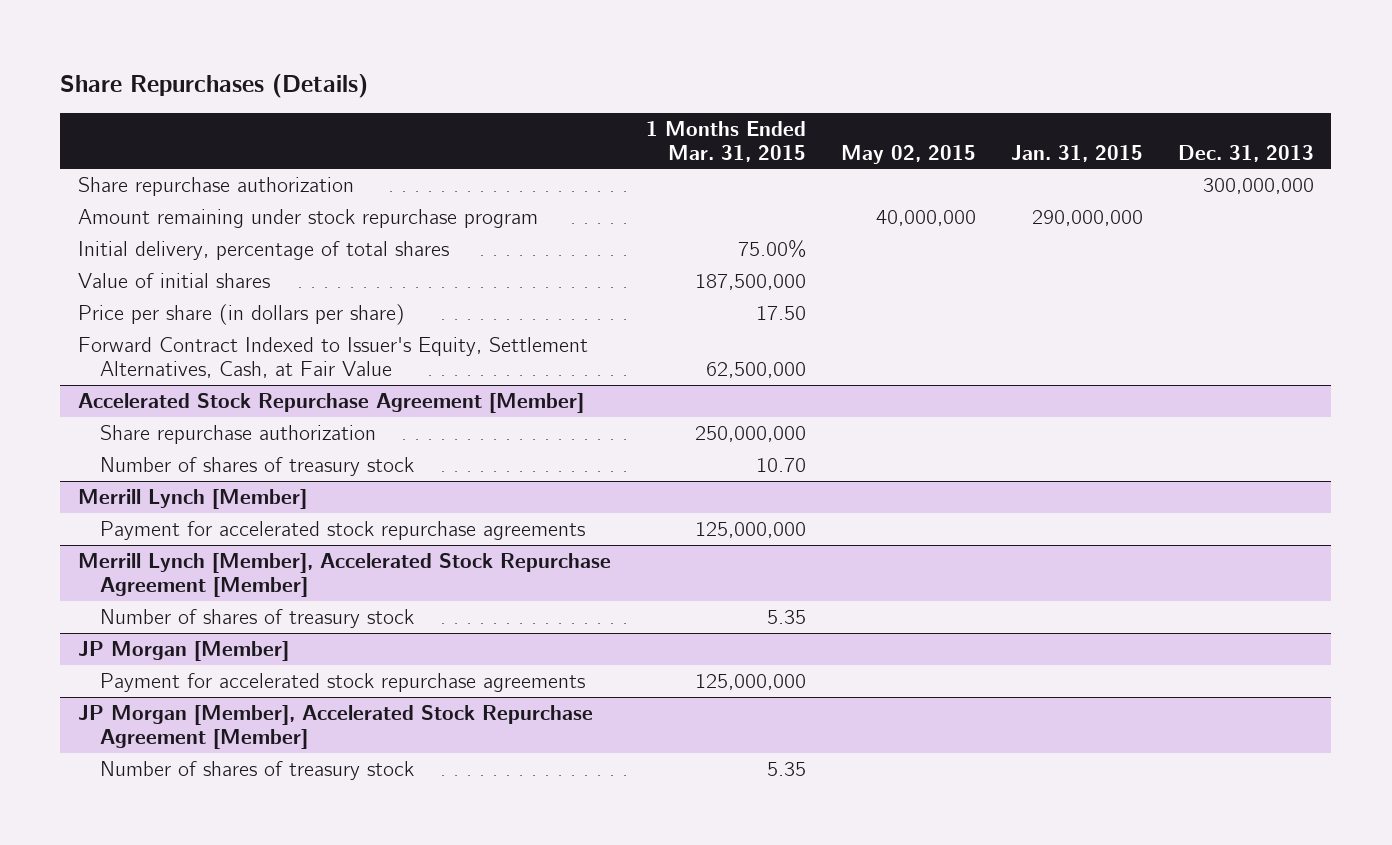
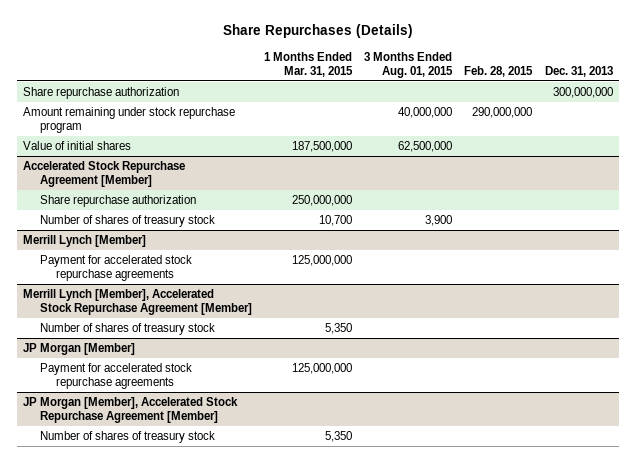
- | 1 Months Ended Mar. 31, 2015 | May 02, 2015 | Jan. 31, 2015 | Dec. 31, 2013
+ | 1 Months Ended Mar. 31, 2015 | 3 Months Ended Aug. 01, 2015 | Feb. 28, 2015 | Dec. 31, 2013
- Initial delivery, percentage of total shares | 75.00% | | |
- Price per share (in dollars per share) | 17.50 | | |
- Forward Contract Indexed to Issuer's Equity, Settlement Alternatives, Cash, at Fair Value | 62,500,000 | | |
@ Accelerated Stock Repurchase Agreement [Member]
- Number of shares of treasury stock | 10.70 | | |
+ Number of shares of treasury stock | 10,700 | 3,900 | |
@ Merrill Lynch [Member], Accelerated Stock Repurchase Agreement [Member]
- Number of shares of treasury stock | 5.35 | | |
+ Number of shares of treasury stock | 5,350 | | |
@ JP Morgan [Member], Accelerated Stock Repurchase Agreement [Member]
- Number of shares of treasury stock | 5.35 | | |
+ Number of shares of treasury stock | 5,350 | | |

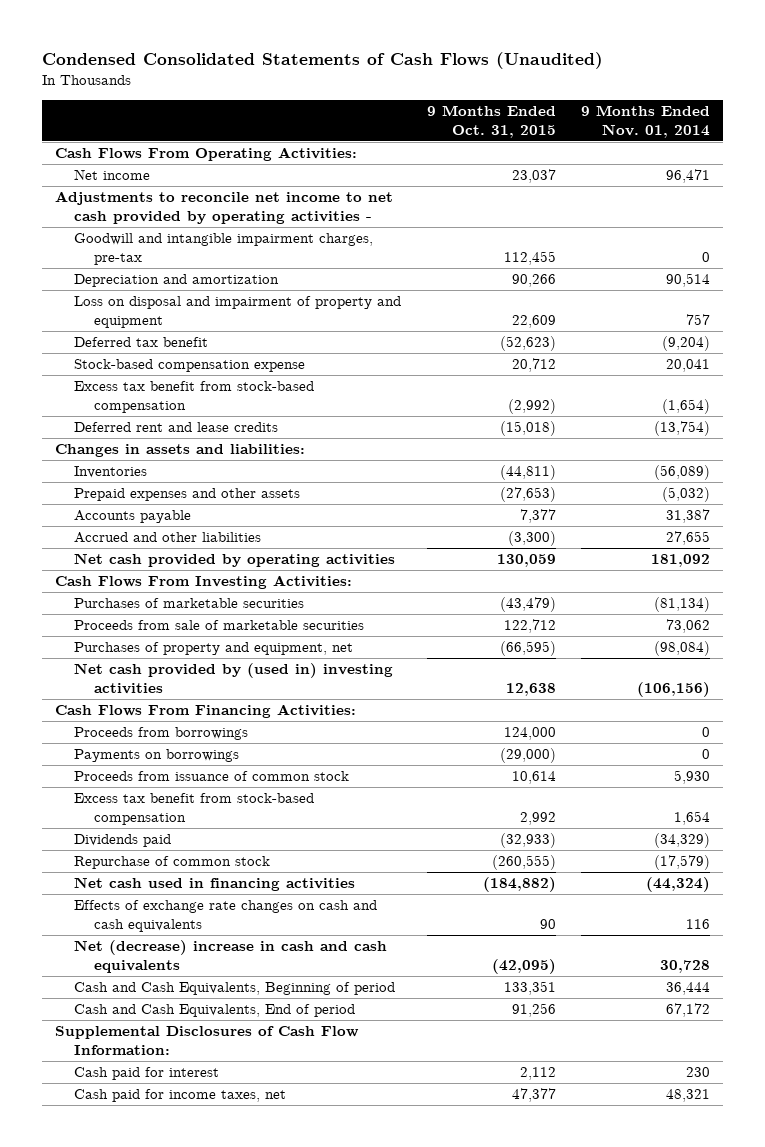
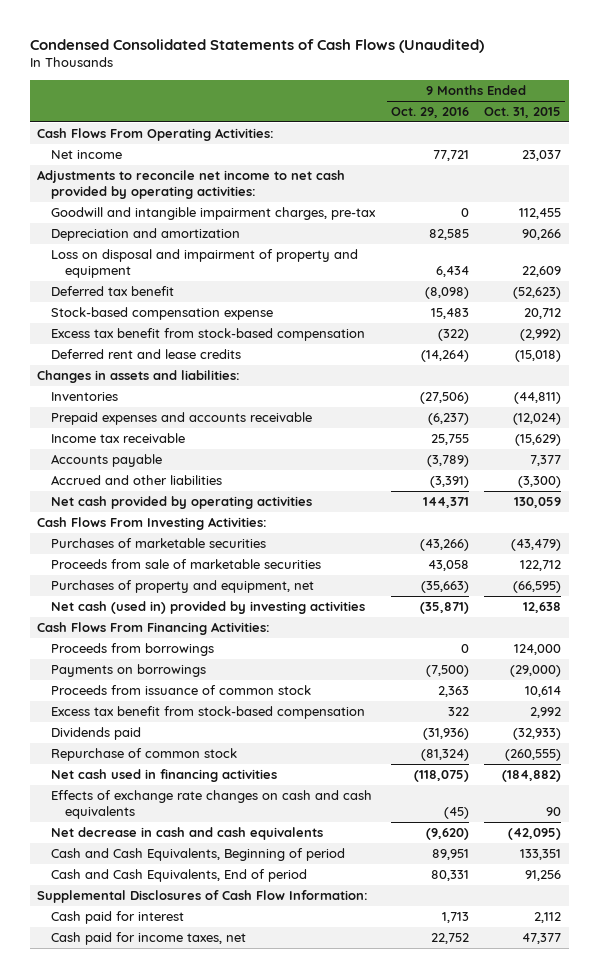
- | 9 Months Ended Oct. 31, 2015 | 9 Months Ended Nov. 01, 2014
+ | 9 Months Ended Oct. 29, 2016 | 9 Months Ended Oct. 31, 2015
- Adjustments to reconcile net income to net cash provided by operating activities -
+ Adjustments to reconcile net income to net cash provided by operating activities:
- Prepaid expenses and other assets | (27,653) | (5,032)
+ Prepaid expenses and accounts receivable | (6,237) | (12,024)
+ Income tax receivable | 25,755 | (15,629)
- Net cash provided by (used in) investing activities | 12,638 | (106,156)
+ Net cash (used in) provided by investing activities | (35,871) | 12,638
- Net (decrease) increase in cash and cash equivalents | (42,095) | 30,728
+ Net decrease in cash and cash equivalents | (9,620) | (42,095)

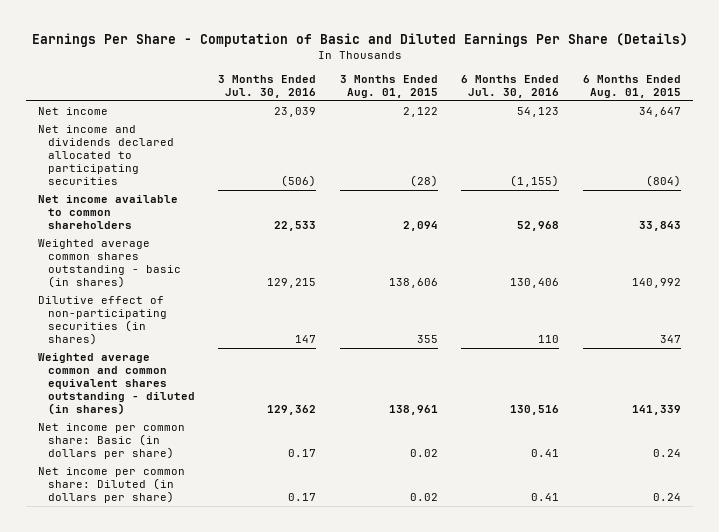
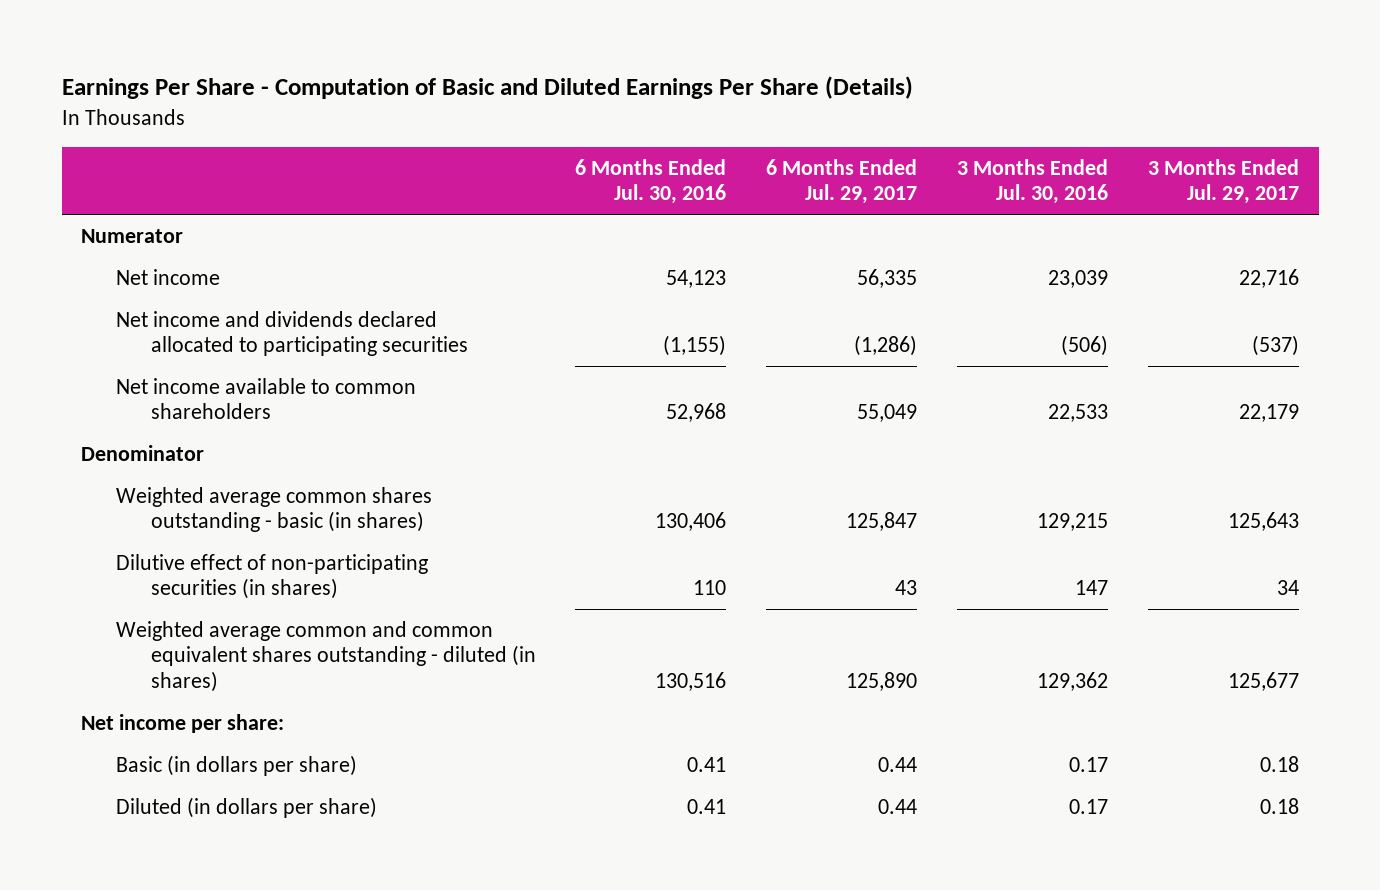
- | 3 Months Ended Jul. 30, 2016 | 3 Months Ended Aug. 01, 2015 | 6 Months Ended Jul. 30, 2016 | 6 Months Ended Aug. 01, 2015
+ | 6 Months Ended Jul. 30, 2016 | 6 Months Ended Jul. 29, 2017 | 3 Months Ended Jul. 30, 2016 | 3 Months Ended Jul. 29, 2017
+ Numerator
+ Denominator
- Net income per common share: Basic (in dollars per share) | 0.17 | 0.02 | 0.41 | 0.24
- Net income per common share: Diluted (in dollars per share) | 0.17 | 0.02 | 0.41 | 0.24
+ Net income per share:
+ Basic (in dollars per share) | 0.41 | 0.44 | 0.17 | 0.18
+ Diluted (in dollars per share) | 0.41 | 0.44 | 0.17 | 0.18

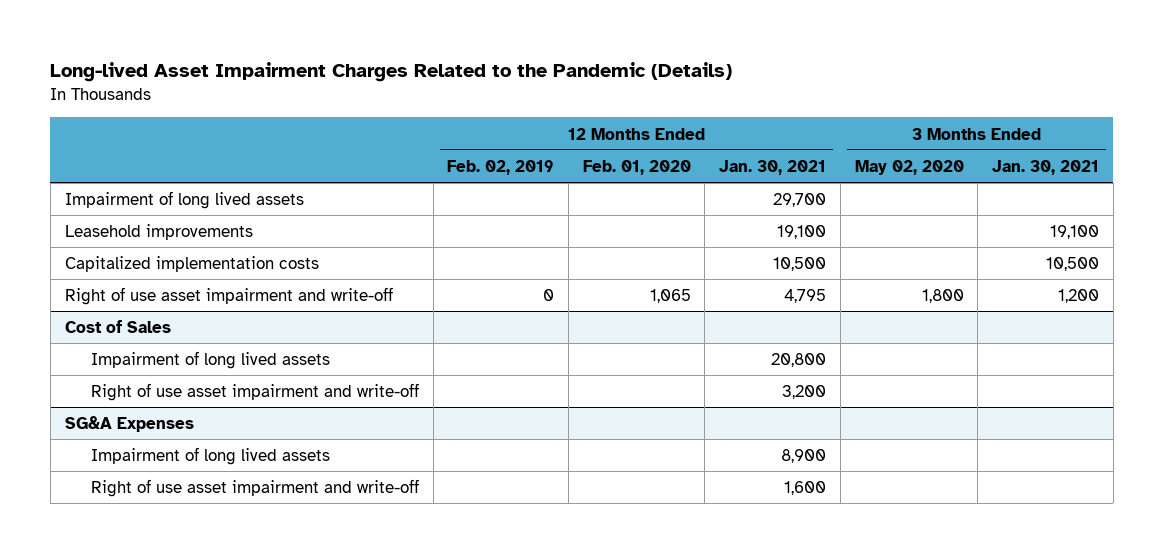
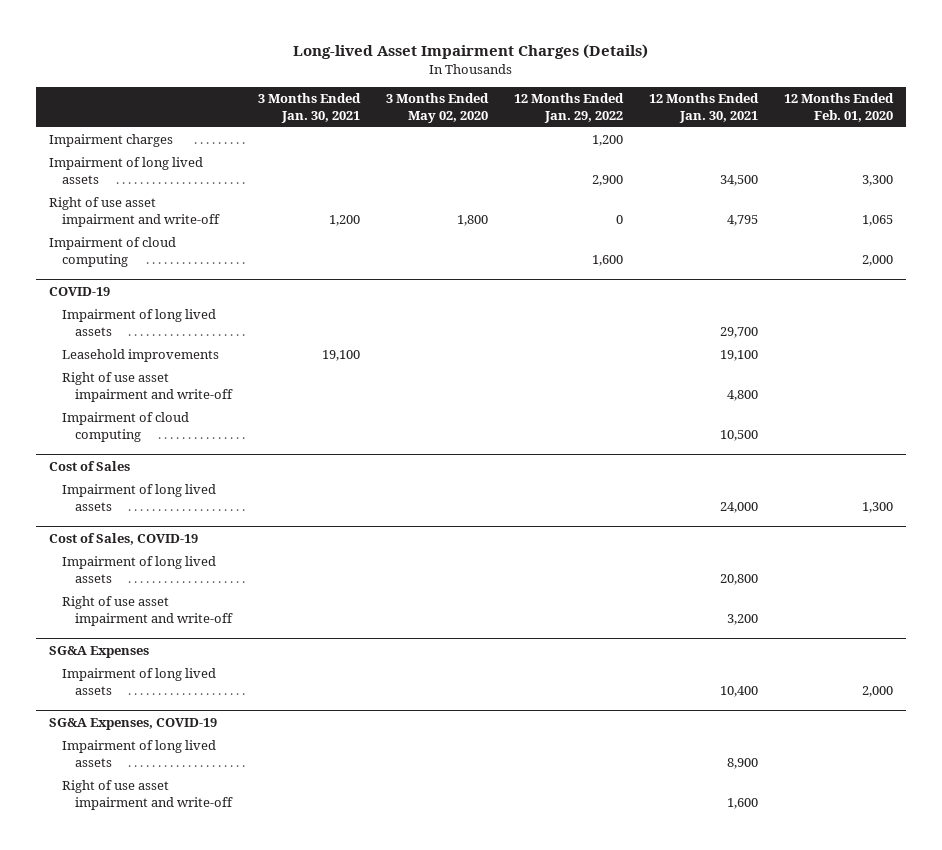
- Long-lived Asset Impairment Charges Related to the Pandemic (Details)
+ Long-lived Asset Impairment Charges (Details)
- | 12 Months Ended Feb. 02, 2019 | 12 Months Ended Feb. 01, 2020 | 12 Months Ended Jan. 30, 2021 | 3 Months Ended May 02, 2020 | 3 Months Ended Jan. 30, 2021
+ | 3 Months Ended Jan. 30, 2021 | 3 Months Ended May 02, 2020 | 12 Months Ended Jan. 29, 2022 | 12 Months Ended Jan. 30, 2021 | 12 Months Ended Feb. 01, 2020
+ Impairment charges | | | 1,200 | |
+ Impairment of long lived assets | | | 2,900 | 34,500 | 3,300
moved up: Right of use asset impairment and write-off | 1,200 | 1,800 | 0 | 4,795 | 1,065
+ Impairment of cloud computing | | | 1,600 | | 2,000
+ COVID-19
- Capitalized implementation costs | | | 10,500 | | 10,500
+ Right of use asset impairment and write-off | | | | 4,800 |
+ Impairment of cloud computing | | | | 10,500 |
@ Cost of Sales
+ Impairment of long lived assets | | | | 24,000 | 1,300
+ Cost of Sales, COVID-19
@ SG&A Expenses
+ Impairment of long lived assets | | | | 10,400 | 2,000
+ SG&A Expenses, COVID-19

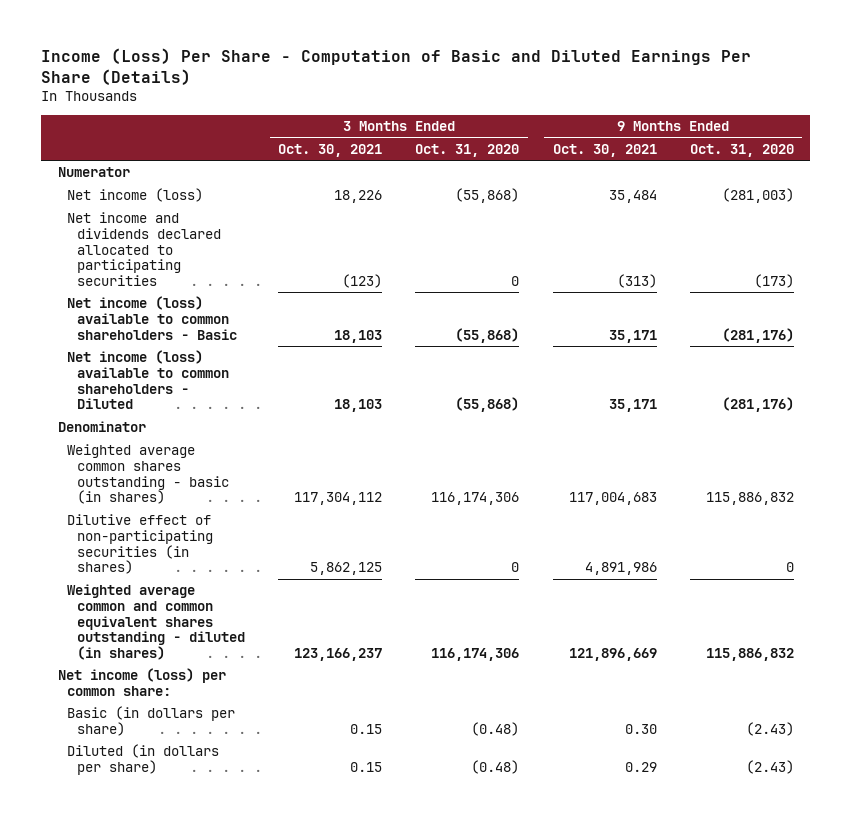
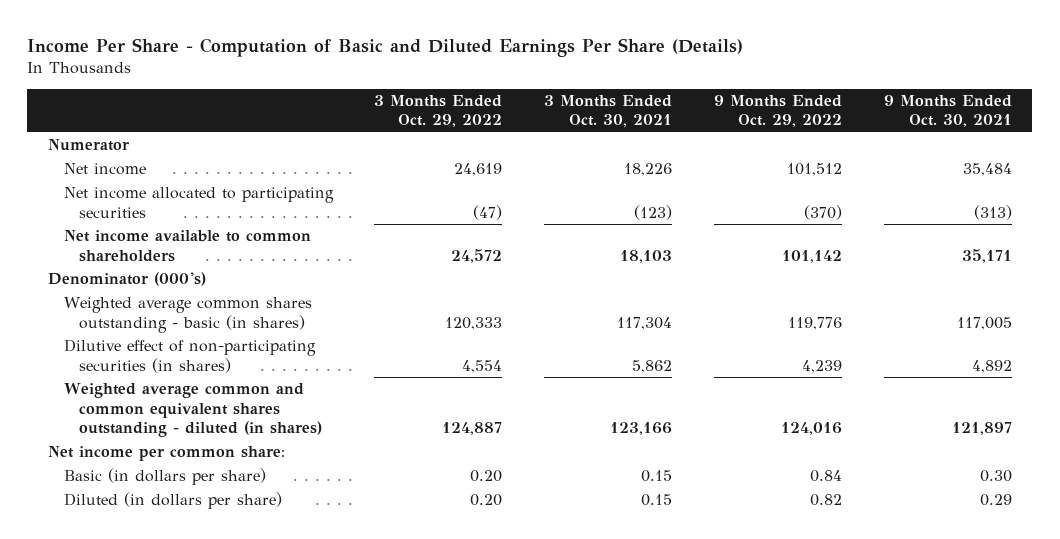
- Income (Loss) Per Share - Computation of Basic and Diluted Earnings Per Share (Details)
+ Income Per Share - Computation of Basic and Diluted Earnings Per Share (Details)
- | 3 Months Ended Oct. 30, 2021 | 3 Months Ended Oct. 31, 2020 | 9 Months Ended Oct. 30, 2021 | 9 Months Ended Oct. 31, 2020
+ | 3 Months Ended Oct. 29, 2022 | 3 Months Ended Oct. 30, 2021 | 9 Months Ended Oct. 29, 2022 | 9 Months Ended Oct. 30, 2021
- Net income (loss) | 18,226 | (55,868) | 35,484 | (281,003)
- Net income and dividends declared allocated to participating securities | (123) | 0 | (313) | (173)
- Net income (loss) available to common shareholders - Basic | 18,103 | (55,868) | 35,171 | (281,176)
- Net income (loss) available to common shareholders - Diluted | 18,103 | (55,868) | 35,171 | (281,176)
- Denominator
- Weighted average common shares outstanding - basic (in shares) | 117,304,112 | 116,174,306 | 117,004,683 | 115,886,832
- Dilutive effect of non-participating securities (in shares) | 5,862,125 | 0 | 4,891,986 | 0
- Weighted average common and common equivalent shares outstanding - diluted (in shares) | 123,166,237 | 116,174,306 | 121,896,669 | 115,886,832
- Net income (loss) per common share:
+ Net income | 24,619 | 18,226 | 101,512 | 35,484
+ Net income allocated to participating securities | (47) | (123) | (370) | (313)
+ Net income available to common shareholders | 24,572 | 18,103 | 101,142 | 35,171
+ Denominator (000's)
+ Weighted average common shares outstanding - basic (in shares) | 120,333 | 117,304 | 119,776 | 117,005
+ Dilutive effect of non-participating securities (in shares) | 4,554 | 5,862 | 4,239 | 4,892
+ Weighted average common and common equivalent shares outstanding - diluted (in shares) | 124,887 | 123,166 | 124,016 | 121,897
+ Net income per common share:

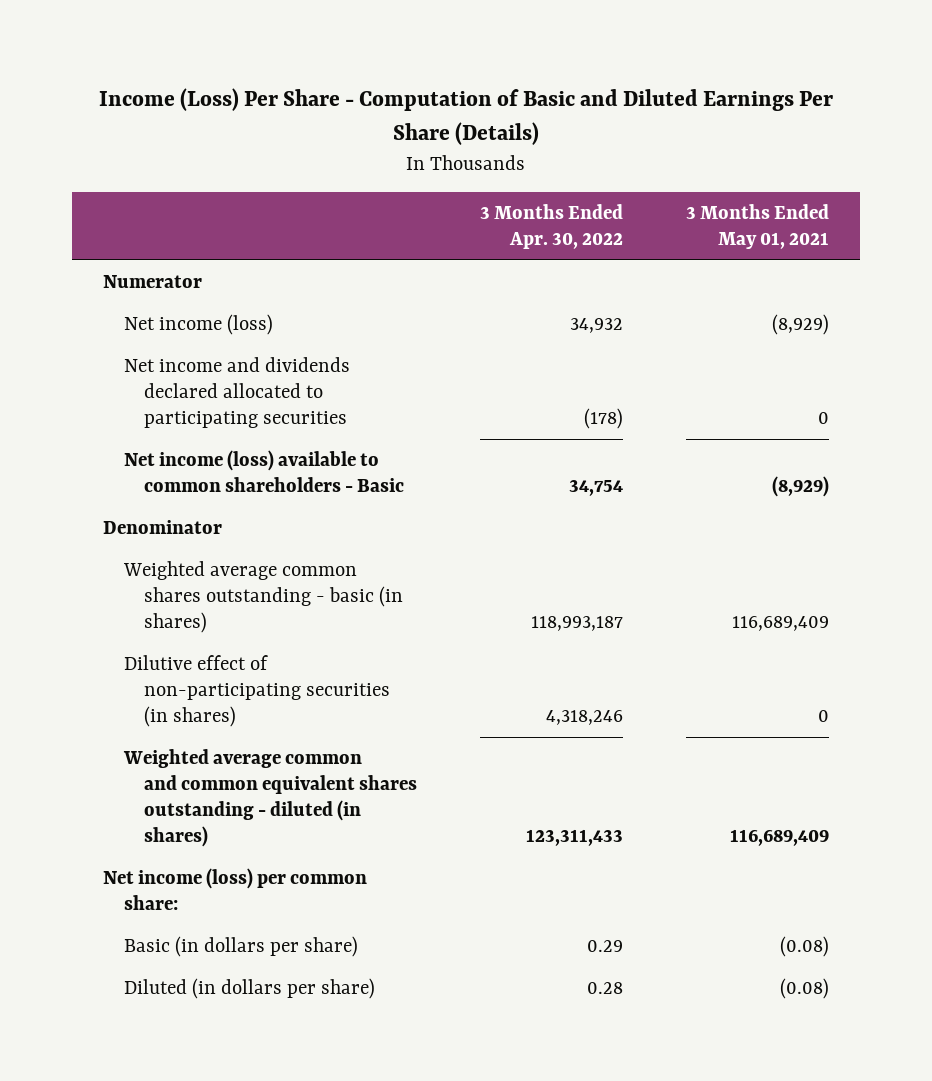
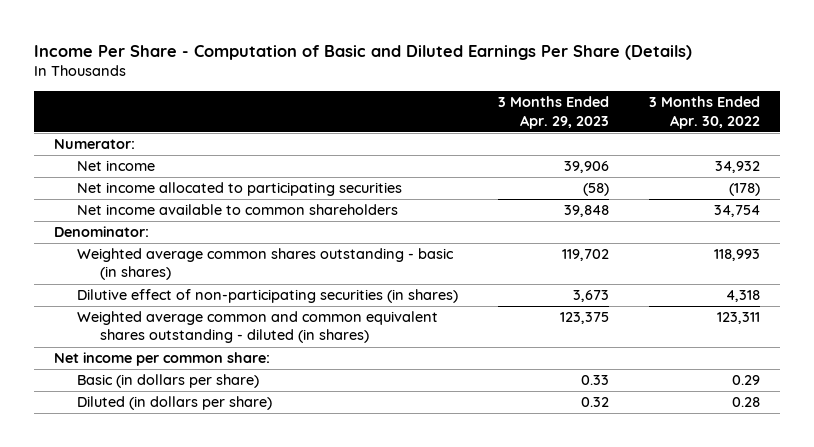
- Income (Loss) Per Share - Computation of Basic and Diluted Earnings Per Share (Details)
+ Income Per Share - Computation of Basic and Diluted Earnings Per Share (Details)
- | 3 Months Ended Apr. 30, 2022 | 3 Months Ended May 01, 2021
+ | 3 Months Ended Apr. 29, 2023 | 3 Months Ended Apr. 30, 2022
- Numerator
- Net income (loss) | 34,932 | (8,929)
- Net income and dividends declared allocated to participating securities | (178) | 0
- Net income (loss) available to common shareholders - Basic | 34,754 | (8,929)
- Denominator
- Weighted average common shares outstanding - basic (in shares) | 118,993,187 | 116,689,409
- Dilutive effect of non-participating securities (in shares) | 4,318,246 | 0
- Weighted average common and common equivalent shares outstanding - diluted (in shares) | 123,311,433 | 116,689,409
- Net income (loss) per common share:
+ Numerator:
+ Net income | 39,906 | 34,932
+ Net income allocated to participating securities | (58) | (178)
+ Net income available to common shareholders | 39,848 | 34,754
+ Denominator:
+ Weighted average common shares outstanding - basic (in shares) | 119,702 | 118,993
+ Dilutive effect of non-participating securities (in shares) | 3,673 | 4,318
+ Weighted average common and common equivalent shares outstanding - diluted (in shares) | 123,375 | 123,311
+ Net income per common share:

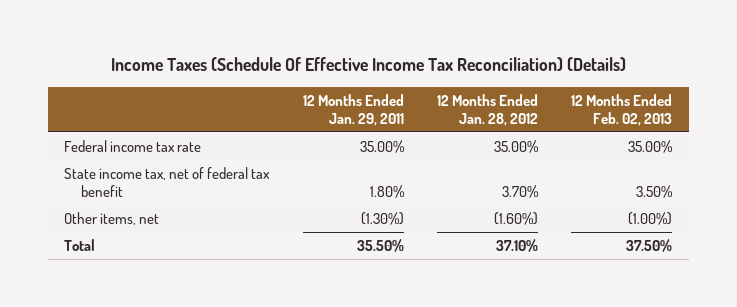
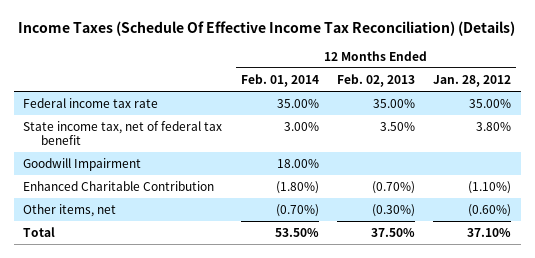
- | 12 Months Ended Jan. 29, 2011 | 12 Months Ended Jan. 28, 2012 | 12 Months Ended Feb. 02, 2013
+ | 12 Months Ended Feb. 01, 2014 | 12 Months Ended Feb. 02, 2013 | 12 Months Ended Jan. 28, 2012
- State income tax, net of federal tax benefit | 1.80% | 3.70% | 3.50%
- Other items, net | (1.30%) | (1.60%) | (1.00%)
+ State income tax, net of federal tax benefit | 3.00% | 3.50% | 3.80%
+ Goodwill Impairment | 18.00% | |
+ Enhanced Charitable Contribution | (1.80%) | (0.70%) | (1.10%)
+ Other items, net | (0.70%) | (0.30%) | (0.60%)

